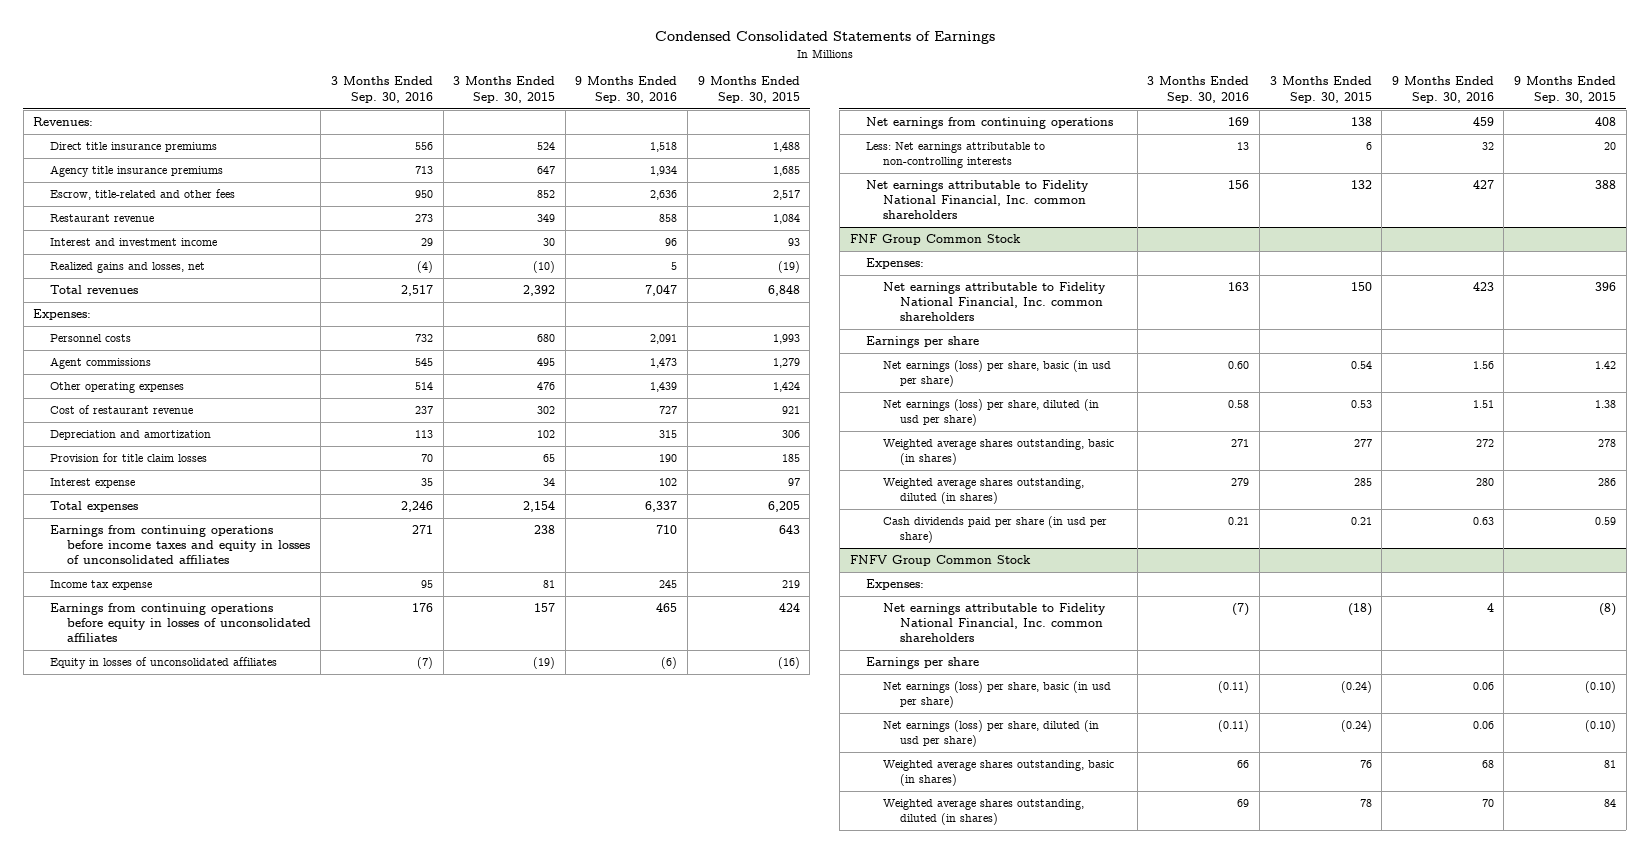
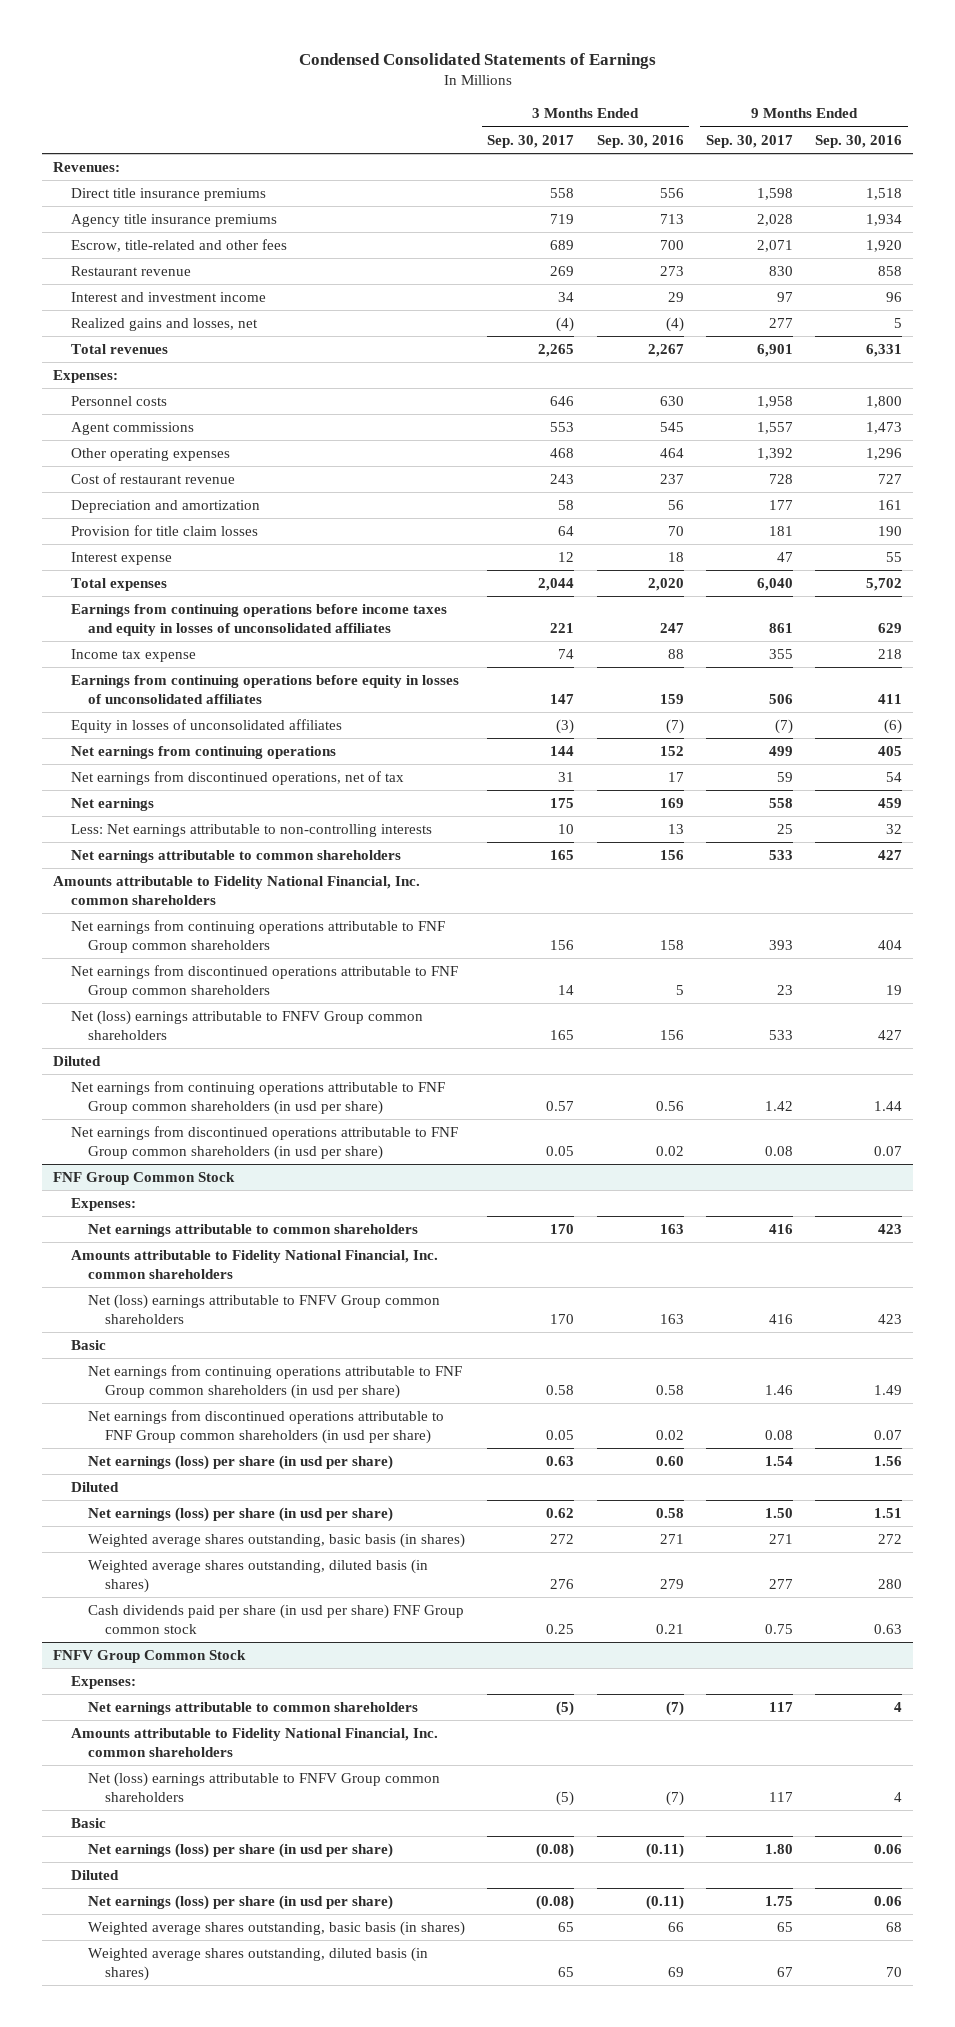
- | 3 Months Ended Sep. 30, 2016 | 3 Months Ended Sep. 30, 2015 | 9 Months Ended Sep. 30, 2016 | 9 Months Ended Sep. 30, 2015
+ | 3 Months Ended Sep. 30, 2017 | 3 Months Ended Sep. 30, 2016 | 9 Months Ended Sep. 30, 2017 | 9 Months Ended Sep. 30, 2016
- Escrow, title-related and other fees | 950 | 852 | 2,636 | 2,517
+ Escrow, title-related and other fees | 689 | 700 | 2,071 | 1,920
- Total revenues | 2,517 | 2,392 | 7,047 | 6,848
+ Total revenues | 2,265 | 2,267 | 6,901 | 6,331
- Personnel costs | 732 | 680 | 2,091 | 1,993
+ Personnel costs | 646 | 630 | 1,958 | 1,800
- Other operating expenses | 514 | 476 | 1,439 | 1,424
+ Other operating expenses | 468 | 464 | 1,392 | 1,296
- Depreciation and amortization | 113 | 102 | 315 | 306
+ Depreciation and amortization | 58 | 56 | 177 | 161
- Interest expense | 35 | 34 | 102 | 97
- Total expenses | 2,246 | 2,154 | 6,337 | 6,205
- Earnings from continuing operations before income taxes and equity in losses of unconsolidated affiliates | 271 | 238 | 710 | 643
- Income tax expense | 95 | 81 | 245 | 219
- Earnings from continuing operations before equity in losses of unconsolidated affiliates | 176 | 157 | 465 | 424
+ Interest expense | 12 | 18 | 47 | 55
+ Total expenses | 2,044 | 2,020 | 6,040 | 5,702
+ Earnings from continuing operations before income taxes and equity in losses of unconsolidated affiliates | 221 | 247 | 861 | 629
+ Income tax expense | 74 | 88 | 355 | 218
+ Earnings from continuing operations before equity in losses of unconsolidated affiliates | 147 | 159 | 506 | 411
- Net earnings from continuing operations | 169 | 138 | 459 | 408
+ Net earnings from continuing operations | 144 | 152 | 499 | 405
+ Net earnings from discontinued operations, net of tax | 31 | 17 | 59 | 54
+ Net earnings | 175 | 169 | 558 | 459
- Net earnings attributable to Fidelity National Financial, Inc. common shareholders | 156 | 132 | 427 | 388
+ Net earnings attributable to common shareholders | 165 | 156 | 533 | 427
+ Amounts attributable to Fidelity National Financial, Inc. common shareholders
+ Net earnings from continuing operations attributable to FNF Group common shareholders | 156 | 158 | 393 | 404
+ Net earnings from discontinued operations attributable to FNF Group common shareholders | 14 | 5 | 23 | 19
+ Net (loss) earnings attributable to FNFV Group common shareholders | 165 | 156 | 533 | 427
+ Diluted
+ Net earnings from continuing operations attributable to FNF Group common shareholders (in usd per share) | 0.57 | 0.56 | 1.42 | 1.44
+ Net earnings from discontinued operations attributable to FNF Group common shareholders (in usd per share) | 0.05 | 0.02 | 0.08 | 0.07
@ FNF Group Common Stock
- Net earnings attributable to Fidelity National Financial, Inc. common shareholders | 163 | 150 | 423 | 396
- Earnings per share
- Net earnings (loss) per share, basic (in usd per share) | 0.60 | 0.54 | 1.56 | 1.42
- Net earnings (loss) per share, diluted (in usd per share) | 0.58 | 0.53 | 1.51 | 1.38
- Weighted average shares outstanding, basic (in shares) | 271 | 277 | 272 | 278
- Weighted average shares outstanding, diluted (in shares) | 279 | 285 | 280 | 286
- Cash dividends paid per share (in usd per share) | 0.21 | 0.21 | 0.63 | 0.59
+ Net earnings attributable to common shareholders | 170 | 163 | 416 | 423
+ Amounts attributable to Fidelity National Financial, Inc. common shareholders
+ Net (loss) earnings attributable to FNFV Group common shareholders | 170 | 163 | 416 | 423
+ Basic
+ Net earnings from continuing operations attributable to FNF Group common shareholders (in usd per share) | 0.58 | 0.58 | 1.46 | 1.49
+ Net earnings from discontinued operations attributable to FNF Group common shareholders (in usd per share) | 0.05 | 0.02 | 0.08 | 0.07
+ Net earnings (loss) per share (in usd per share) | 0.63 | 0.60 | 1.54 | 1.56
+ Diluted
+ Net earnings (loss) per share (in usd per share) | 0.62 | 0.58 | 1.50 | 1.51
+ Weighted average shares outstanding, basic basis (in shares) | 272 | 271 | 271 | 272
+ Weighted average shares outstanding, diluted basis (in shares) | 276 | 279 | 277 | 280
+ Cash dividends paid per share (in usd per share) FNF Group common stock | 0.25 | 0.21 | 0.75 | 0.63
@ FNFV Group Common Stock
- Net earnings attributable to Fidelity National Financial, Inc. common shareholders | (7) | (18) | 4 | (8)
- Earnings per share
- Net earnings (loss) per share, basic (in usd per share) | (0.11) | (0.24) | 0.06 | (0.10)
- Net earnings (loss) per share, diluted (in usd per share) | (0.11) | (0.24) | 0.06 | (0.10)
- Weighted average shares outstanding, basic (in shares) | 66 | 76 | 68 | 81
- Weighted average shares outstanding, diluted (in shares) | 69 | 78 | 70 | 84
+ Net earnings attributable to common shareholders | (5) | (7) | 117 | 4
+ Amounts attributable to Fidelity National Financial, Inc. common shareholders
+ Net (loss) earnings attributable to FNFV Group common shareholders | (5) | (7) | 117 | 4
+ Basic
+ Net earnings (loss) per share (in usd per share) | (0.08) | (0.11) | 1.80 | 0.06
+ Diluted
+ Net earnings (loss) per share (in usd per share) | (0.08) | (0.11) | 1.75 | 0.06
+ Weighted average shares outstanding, basic basis (in shares) | 65 | 66 | 65 | 68
+ Weighted average shares outstanding, diluted basis (in shares) | 65 | 69 | 67 | 70

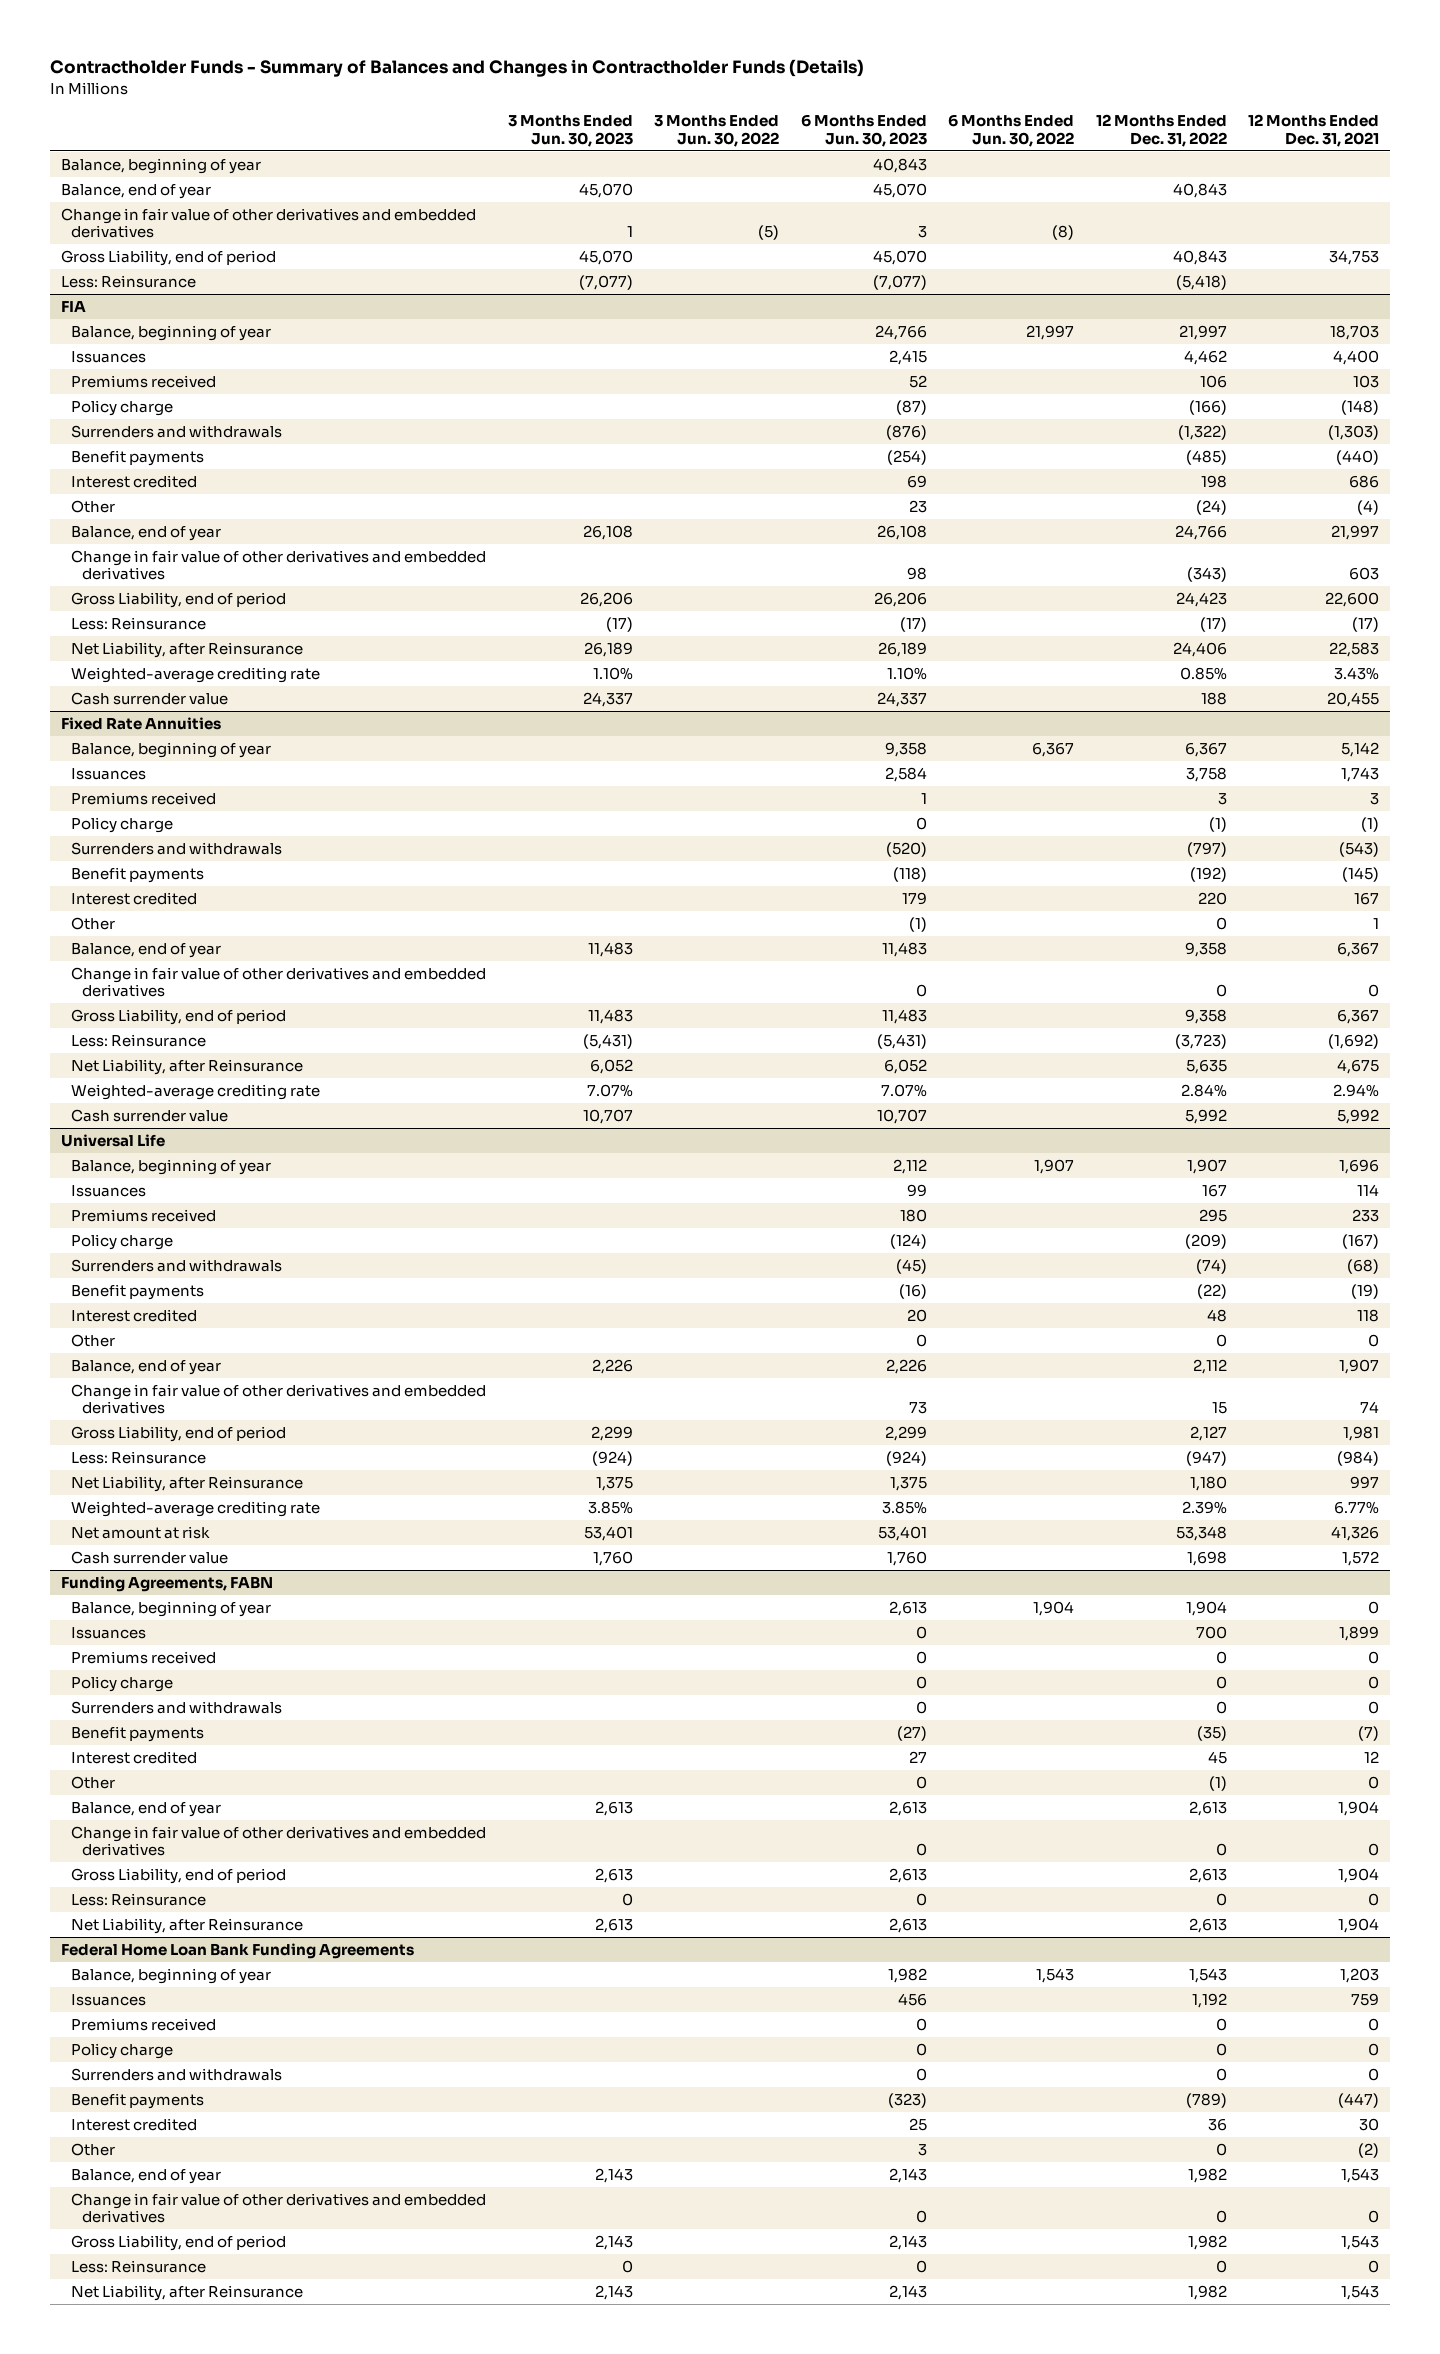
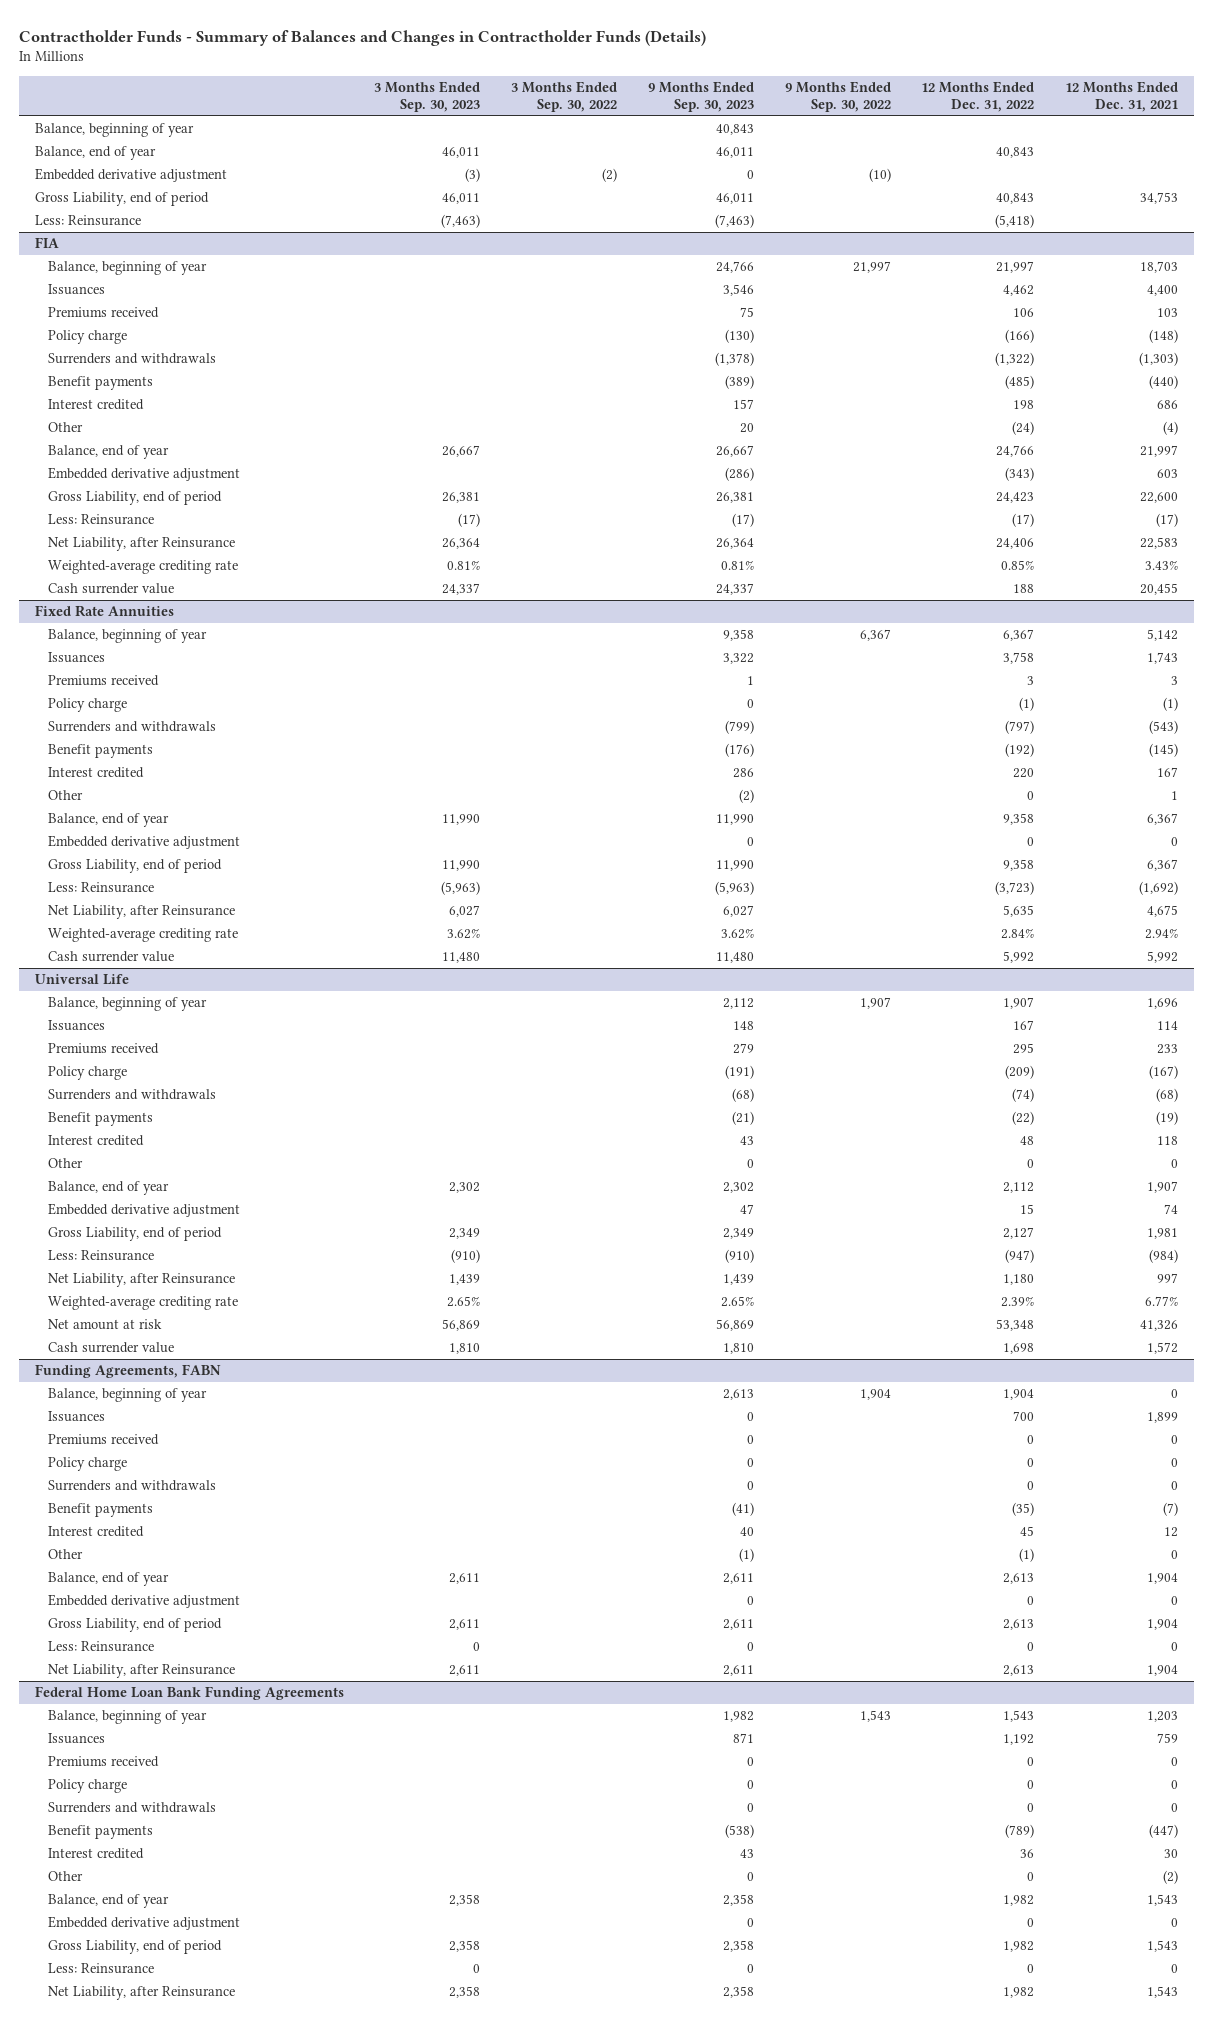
- | 3 Months Ended Jun. 30, 2023 | 3 Months Ended Jun. 30, 2022 | 6 Months Ended Jun. 30, 2023 | 6 Months Ended Jun. 30, 2022 | 12 Months Ended Dec. 31, 2022 | 12 Months Ended Dec. 31, 2021
+ | 3 Months Ended Sep. 30, 2023 | 3 Months Ended Sep. 30, 2022 | 9 Months Ended Sep. 30, 2023 | 9 Months Ended Sep. 30, 2022 | 12 Months Ended Dec. 31, 2022 | 12 Months Ended Dec. 31, 2021
- Change in fair value of other derivatives and embedded derivatives | 1 | (5) | 3 | (8) | |
+ Embedded derivative adjustment | (3) | (2) | 0 | (10) | |
@ FIA
- Change in fair value of other derivatives and embedded derivatives | | | 98 | | (343) | 603
+ Embedded derivative adjustment | | | (286) | | (343) | 603
@ Fixed Rate Annuities
- Change in fair value of other derivatives and embedded derivatives | | | 0 | | 0 | 0
+ Embedded derivative adjustment | | | 0 | | 0 | 0
@ Universal Life
- Change in fair value of other derivatives and embedded derivatives | | | 73 | | 15 | 74
+ Embedded derivative adjustment | | | 47 | | 15 | 74
@ Funding Agreements, FABN
- Change in fair value of other derivatives and embedded derivatives | | | 0 | | 0 | 0
+ Embedded derivative adjustment | | | 0 | | 0 | 0
@ Federal Home Loan Bank Funding Agreements
- Change in fair value of other derivatives and embedded derivatives | | | 0 | | 0 | 0
+ Embedded derivative adjustment | | | 0 | | 0 | 0

